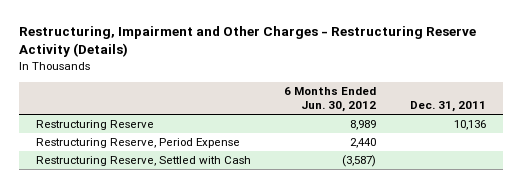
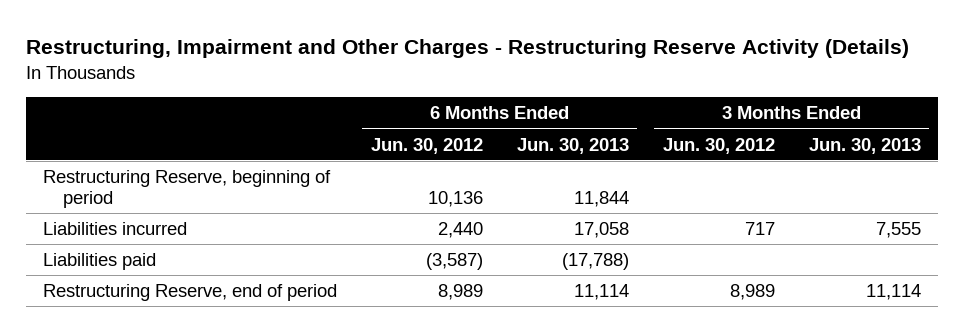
- | 6 Months Ended Jun. 30, 2012 | Dec. 31, 2011
+ | 6 Months Ended Jun. 30, 2012 | 6 Months Ended Jun. 30, 2013 | 3 Months Ended Jun. 30, 2012 | 3 Months Ended Jun. 30, 2013
- Restructuring Reserve | 8,989 | 10,136
- Restructuring Reserve, Period Expense | 2,440 |
- Restructuring Reserve, Settled with Cash | (3,587) |
+ Restructuring Reserve, beginning of period | 10,136 | 11,844 | |
+ Liabilities incurred | 2,440 | 17,058 | 717 | 7,555
+ Liabilities paid | (3,587) | (17,788) | |
+ Restructuring Reserve, end of period | 8,989 | 11,114 | 8,989 | 11,114

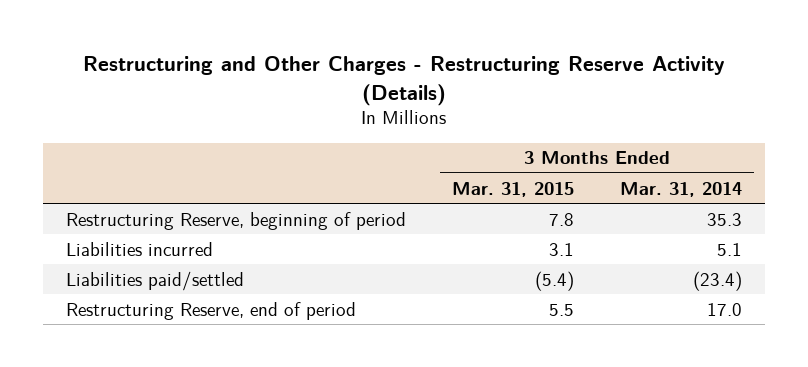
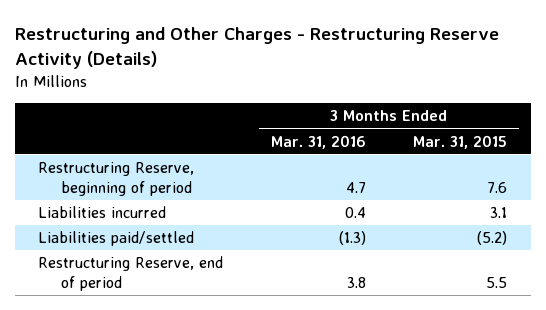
- | 3 Months Ended Mar. 31, 2015 | 3 Months Ended Mar. 31, 2014
+ | 3 Months Ended Mar. 31, 2016 | 3 Months Ended Mar. 31, 2015
- Restructuring Reserve, beginning of period | 7.8 | 35.3
+ Restructuring Reserve, beginning of period | 4.7 | 7.6
- Liabilities paid/settled | (5.4) | (23.4)
+ Liabilities paid/settled | (1.3) | (5.2)

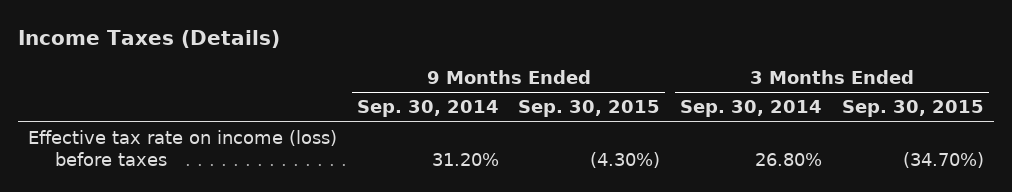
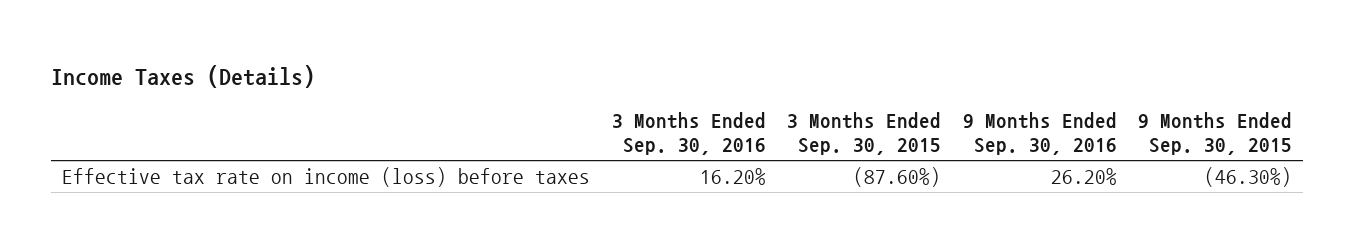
- | 9 Months Ended Sep. 30, 2014 | 9 Months Ended Sep. 30, 2015 | 3 Months Ended Sep. 30, 2014 | 3 Months Ended Sep. 30, 2015
+ | 3 Months Ended Sep. 30, 2016 | 3 Months Ended Sep. 30, 2015 | 9 Months Ended Sep. 30, 2016 | 9 Months Ended Sep. 30, 2015
- Effective tax rate on income (loss) before taxes | 31.20% | (4.30%) | 26.80% | (34.70%)
+ Effective tax rate on income (loss) before taxes | 16.20% | (87.60%) | 26.20% | (46.30%)

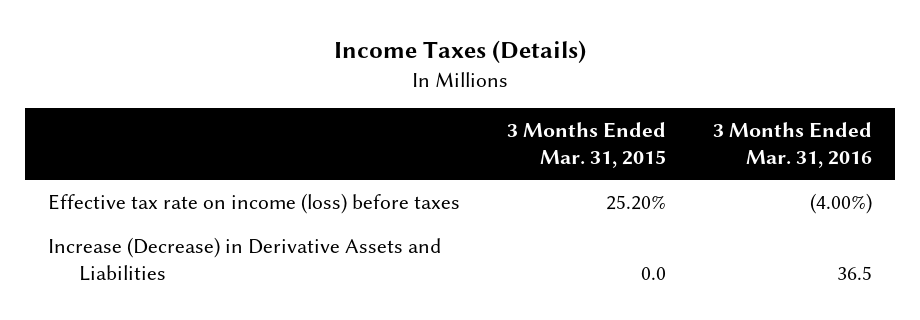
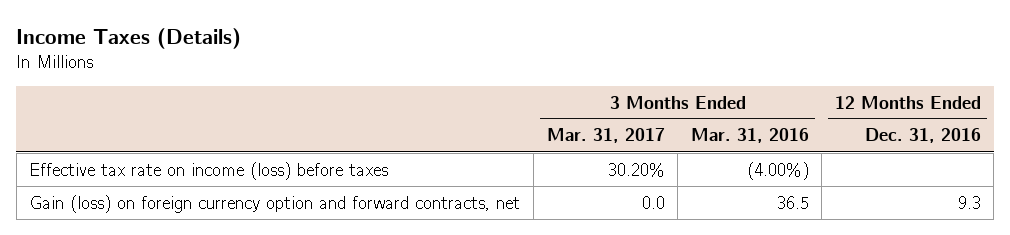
- | 3 Months Ended Mar. 31, 2015 | 3 Months Ended Mar. 31, 2016
+ | 3 Months Ended Mar. 31, 2017 | 3 Months Ended Mar. 31, 2016 | 12 Months Ended Dec. 31, 2016
- Increase (Decrease) in Derivative Assets and Liabilities | 0.0 | 36.5
+ Gain (loss) on foreign currency option and forward contracts, net | 0.0 | 36.5 | 9.3

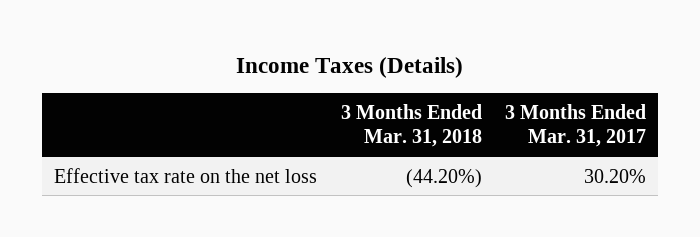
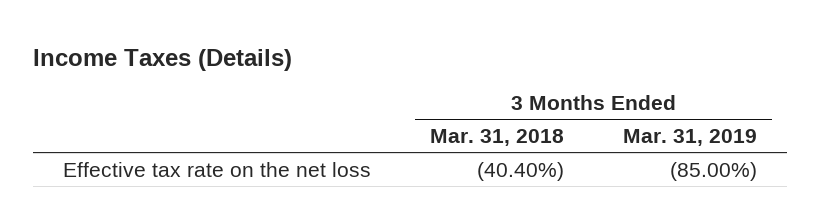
- | 3 Months Ended Mar. 31, 2018 | 3 Months Ended Mar. 31, 2017
+ | 3 Months Ended Mar. 31, 2018 | 3 Months Ended Mar. 31, 2019
- Effective tax rate on the net loss | (44.20%) | 30.20%
+ Effective tax rate on the net loss | (40.40%) | (85.00%)

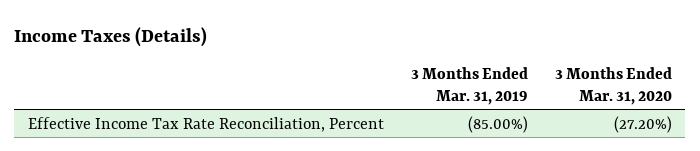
- | 3 Months Ended Mar. 31, 2018 | 3 Months Ended Mar. 31, 2019
+ | 3 Months Ended Mar. 31, 2019 | 3 Months Ended Mar. 31, 2020
- Effective tax rate on the net loss | (40.40%) | (85.00%)
+ Effective Income Tax Rate Reconciliation, Percent | (85.00%) | (27.20%)

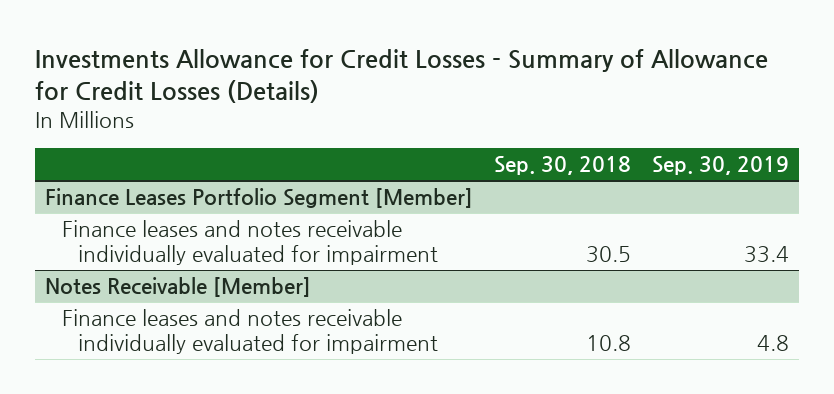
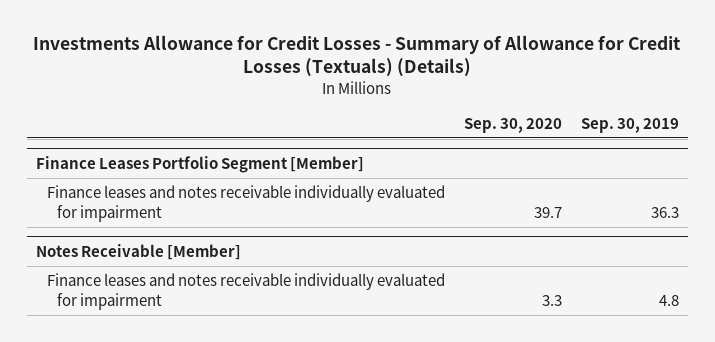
- Investments Allowance for Credit Losses - Summary of Allowance for Credit Losses (Details)
+ Investments Allowance for Credit Losses - Summary of Allowance for Credit Losses (Textuals) (Details)
- | Sep. 30, 2018 | Sep. 30, 2019
+ | Sep. 30, 2020 | Sep. 30, 2019
@ Finance Leases Portfolio Segment [Member]
- Finance leases and notes receivable individually evaluated for impairment | 30.5 | 33.4
+ Finance leases and notes receivable individually evaluated for impairment | 39.7 | 36.3

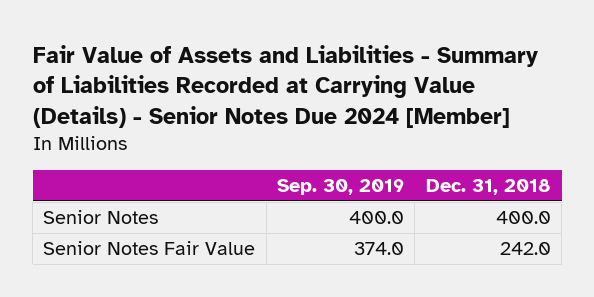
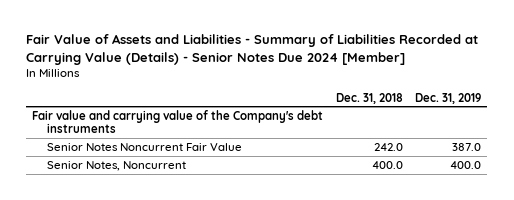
- | Sep. 30, 2019 | Dec. 31, 2018
+ | Dec. 31, 2018 | Dec. 31, 2019
- Senior Notes | 400.0 | 400.0
- Senior Notes Fair Value | 374.0 | 242.0
+ Fair value and carrying value of the Company's debt instruments
+ Senior Notes Noncurrent Fair Value | 242.0 | 387.0
+ Senior Notes, Noncurrent | 400.0 | 400.0

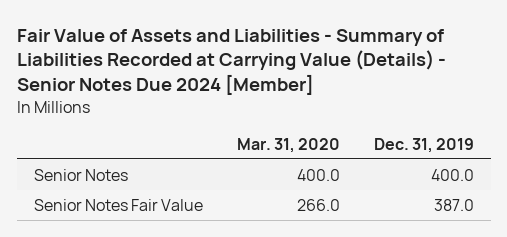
- | Dec. 31, 2018 | Dec. 31, 2019
+ | Mar. 31, 2020 | Dec. 31, 2019
- Fair value and carrying value of the Company's debt instruments
- Senior Notes Noncurrent Fair Value | 242.0 | 387.0
- Senior Notes, Noncurrent | 400.0 | 400.0
+ Senior Notes | 400.0 | 400.0
+ Senior Notes Fair Value | 266.0 | 387.0

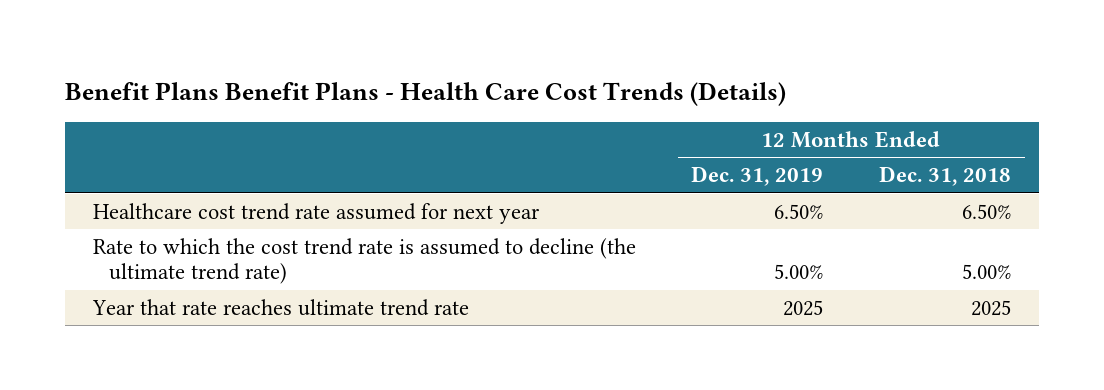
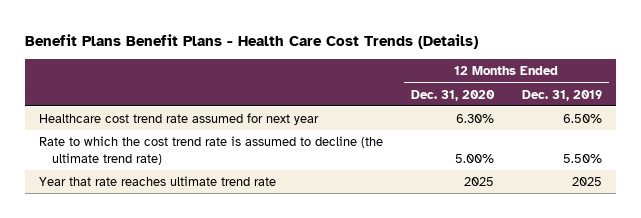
- | 12 Months Ended Dec. 31, 2019 | 12 Months Ended Dec. 31, 2018
+ | 12 Months Ended Dec. 31, 2020 | 12 Months Ended Dec. 31, 2019
- Rate to which the cost trend rate is assumed to decline (the ultimate trend rate) | 5.00% | 5.00%
+ Rate to which the cost trend rate is assumed to decline (the ultimate trend rate) | 5.00% | 5.50%

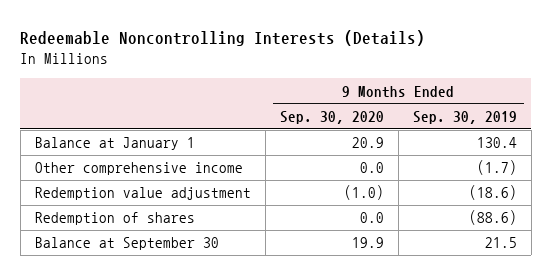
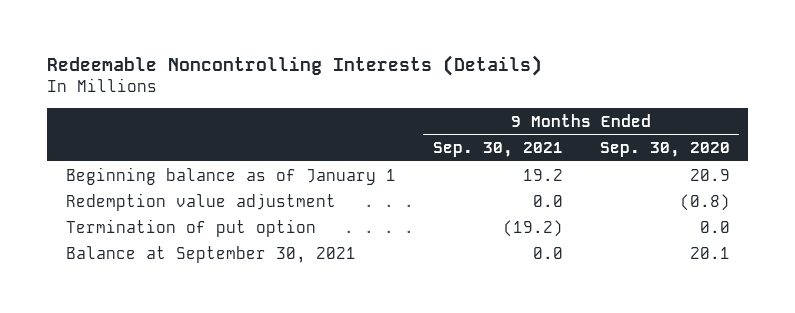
- | 9 Months Ended Sep. 30, 2020 | 9 Months Ended Sep. 30, 2019
+ | 9 Months Ended Sep. 30, 2021 | 9 Months Ended Sep. 30, 2020
- Balance at January 1 | 20.9 | 130.4
- Other comprehensive income | 0.0 | (1.7)
- Redemption value adjustment | (1.0) | (18.6)
- Redemption of shares | 0.0 | (88.6)
- Balance at September 30 | 19.9 | 21.5
+ Beginning balance as of January 1 | 19.2 | 20.9
+ Redemption value adjustment | 0.0 | (0.8)
+ Termination of put option | (19.2) | 0.0
+ Balance at September 30, 2021 | 0.0 | 20.1

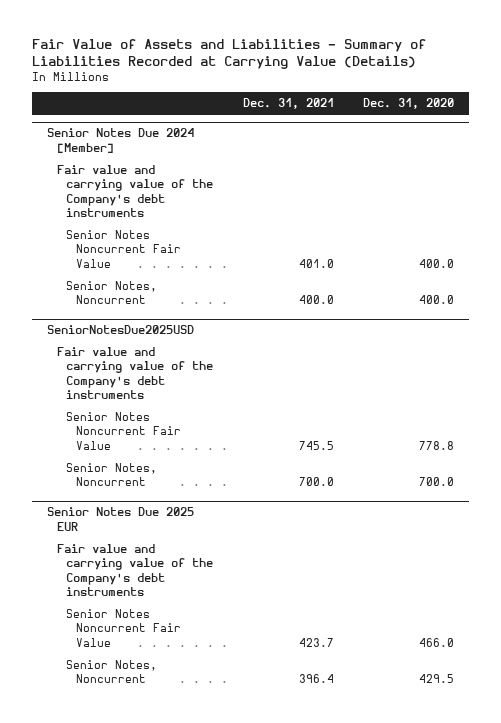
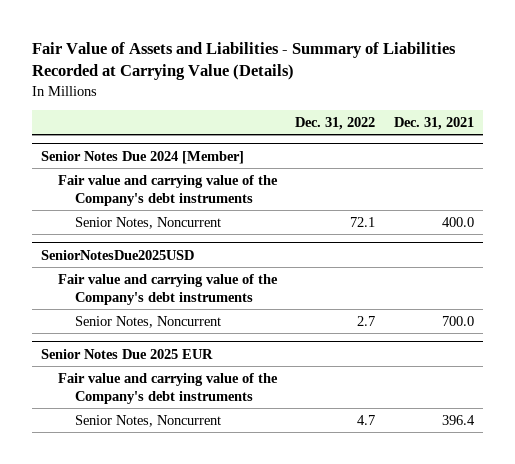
- | Dec. 31, 2021 | Dec. 31, 2020
+ | Dec. 31, 2022 | Dec. 31, 2021
@ Senior Notes Due 2024 [Member]
- Senior Notes Noncurrent Fair Value | 401.0 | 400.0
@ SeniorNotesDue2025USD
- Senior Notes Noncurrent Fair Value | 745.5 | 778.8
@ Senior Notes Due 2025 EUR
- Senior Notes Noncurrent Fair Value | 423.7 | 466.0

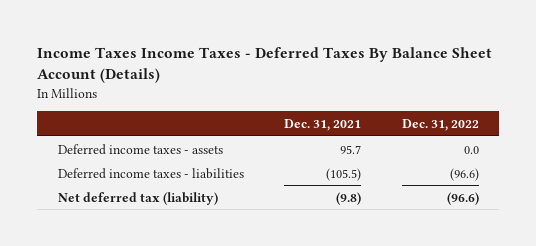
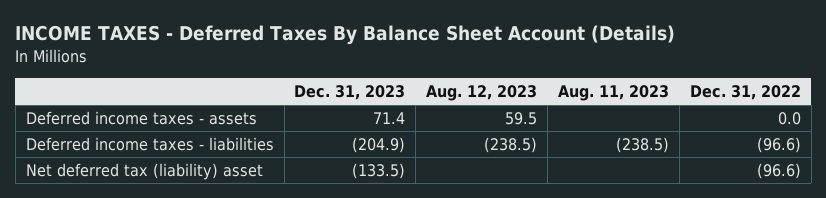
- Income Taxes Income Taxes - Deferred Taxes By Balance Sheet Account (Details)
+ INCOME TAXES - Deferred Taxes By Balance Sheet Account (Details)
- | Dec. 31, 2021 | Dec. 31, 2022
+ | Dec. 31, 2023 | Aug. 12, 2023 | Aug. 11, 2023 | Dec. 31, 2022
- Net deferred tax (liability) | (9.8) | (96.6)
+ Net deferred tax (liability) asset | (133.5) | | | (96.6)

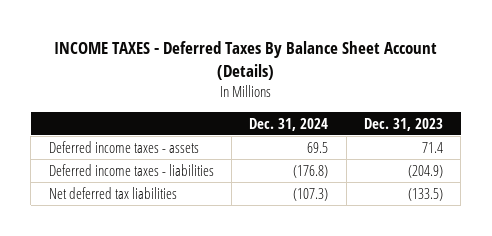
- | Dec. 31, 2023 | Aug. 12, 2023 | Aug. 11, 2023 | Dec. 31, 2022
+ | Dec. 31, 2024 | Dec. 31, 2023
- Net deferred tax (liability) asset | (133.5) | | | (96.6)
+ Net deferred tax liabilities | (107.3) | (133.5)

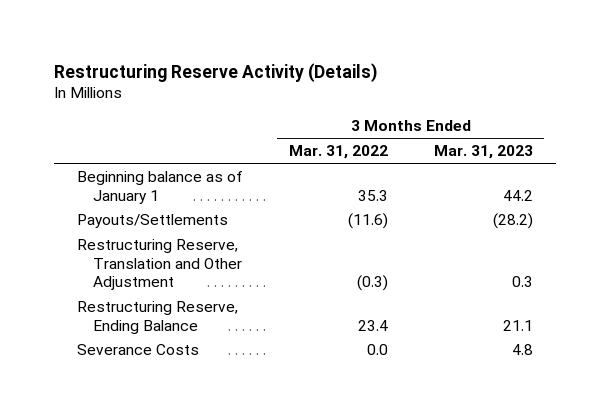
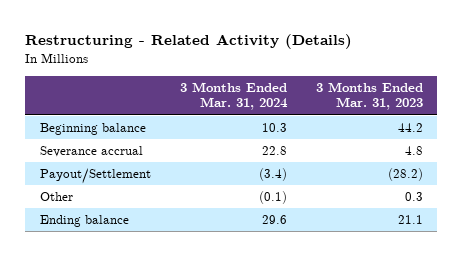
- Restructuring Reserve Activity (Details)
+ Restructuring - Related Activity (Details)
- | 3 Months Ended Mar. 31, 2022 | 3 Months Ended Mar. 31, 2023
+ | 3 Months Ended Mar. 31, 2024 | 3 Months Ended Mar. 31, 2023
- Beginning balance as of January 1 | 35.3 | 44.2
- Payouts/Settlements | (11.6) | (28.2)
- Restructuring Reserve, Translation and Other Adjustment | (0.3) | 0.3
- Restructuring Reserve, Ending Balance | 23.4 | 21.1
- Severance Costs | 0.0 | 4.8
+ Beginning balance | 10.3 | 44.2
+ Severance accrual | 22.8 | 4.8
+ Payout/Settlement | (3.4) | (28.2)
+ Other | (0.1) | 0.3
+ Ending balance | 29.6 | 21.1

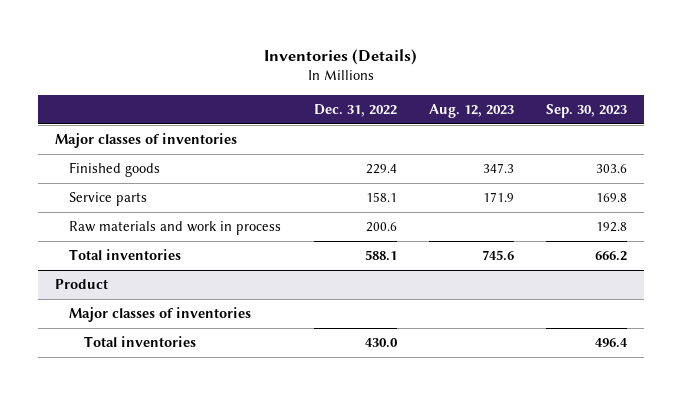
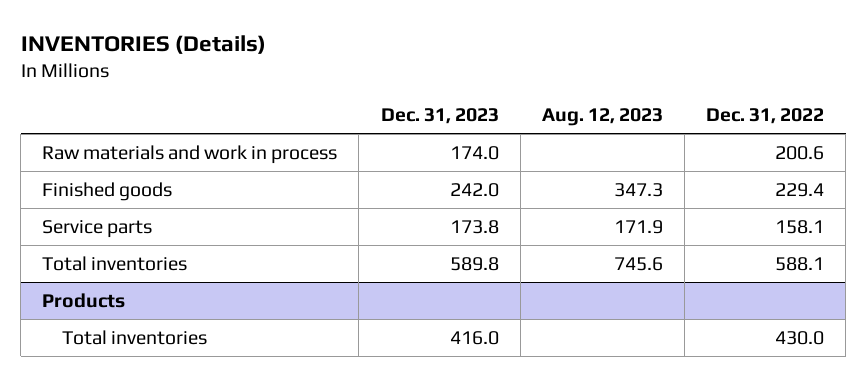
- Inventories (Details)
+ INVENTORIES (Details)
- | Dec. 31, 2022 | Aug. 12, 2023 | Sep. 30, 2023
+ | Dec. 31, 2023 | Aug. 12, 2023 | Dec. 31, 2022
- Major classes of inventories
moved up: Raw materials and work in process | 174.0 | | 200.6
- Product
- Major classes of inventories
+ Products

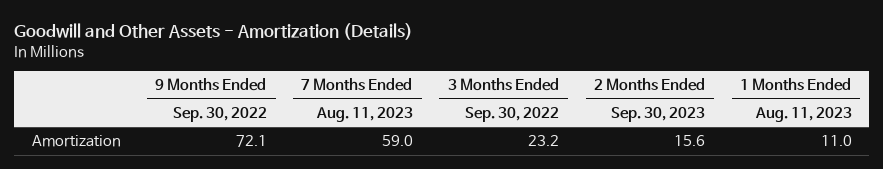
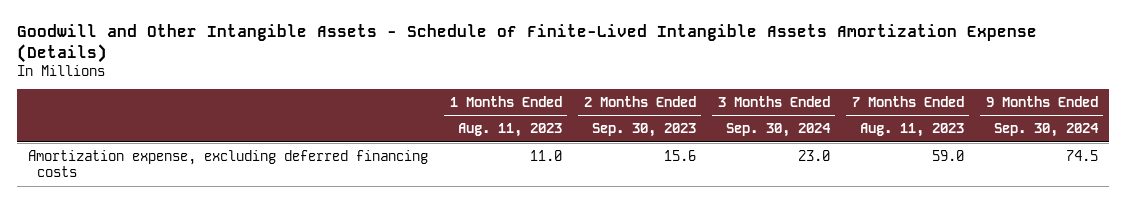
- Goodwill and Other Assets - Amortization (Details)
+ Goodwill and Other Intangible Assets - Schedule of Finite-Lived Intangible Assets Amortization Expense (Details)
- | 9 Months Ended Sep. 30, 2022 | 7 Months Ended Aug. 11, 2023 | 3 Months Ended Sep. 30, 2022 | 2 Months Ended Sep. 30, 2023 | 1 Months Ended Aug. 11, 2023
+ | 1 Months Ended Aug. 11, 2023 | 2 Months Ended Sep. 30, 2023 | 3 Months Ended Sep. 30, 2024 | 7 Months Ended Aug. 11, 2023 | 9 Months Ended Sep. 30, 2024
- Amortization | 72.1 | 59.0 | 23.2 | 15.6 | 11.0
+ Amortization expense, excluding deferred financing costs | 11.0 | 15.6 | 23.0 | 59.0 | 74.5

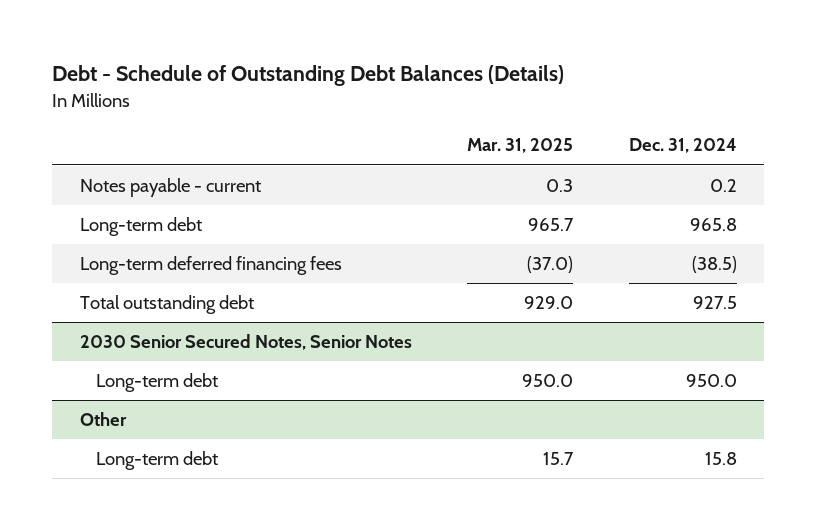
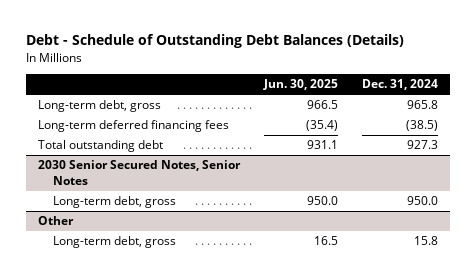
- | Mar. 31, 2025 | Dec. 31, 2024
+ | Jun. 30, 2025 | Dec. 31, 2024
- Notes payable - current | 0.3 | 0.2
- Long-term debt | 965.7 | 965.8
+ Long-term debt, gross | 966.5 | 965.8
- Total outstanding debt | 929.0 | 927.5
+ Total outstanding debt | 931.1 | 927.3
@ 2030 Senior Secured Notes, Senior Notes
- Long-term debt | 950.0 | 950.0
+ Long-term debt, gross | 950.0 | 950.0
@ Other
- Long-term debt | 15.7 | 15.8
+ Long-term debt, gross | 16.5 | 15.8

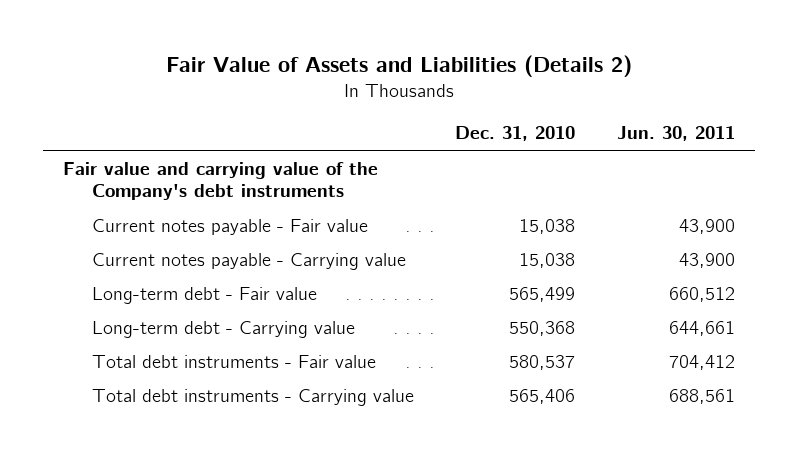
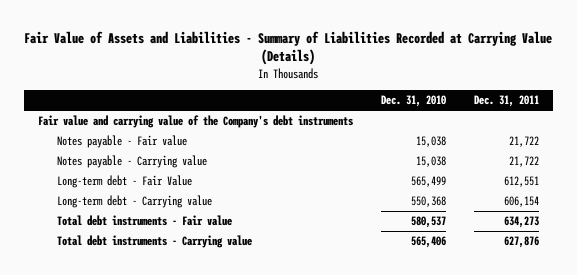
- Fair Value of Assets and Liabilities (Details 2)
+ Fair Value of Assets and Liabilities - Summary of Liabilities Recorded at Carrying Value (Details)
- | Dec. 31, 2010 | Jun. 30, 2011
+ | Dec. 31, 2010 | Dec. 31, 2011
- Current notes payable - Fair value | 15,038 | 43,900
- Current notes payable - Carrying value | 15,038 | 43,900
- Long-term debt - Fair value | 565,499 | 660,512
+ Notes payable - Fair value | 15,038 | 21,722
+ Notes payable - Carrying value | 15,038 | 21,722
+ Long-term debt - Fair Value | 565,499 | 612,551

